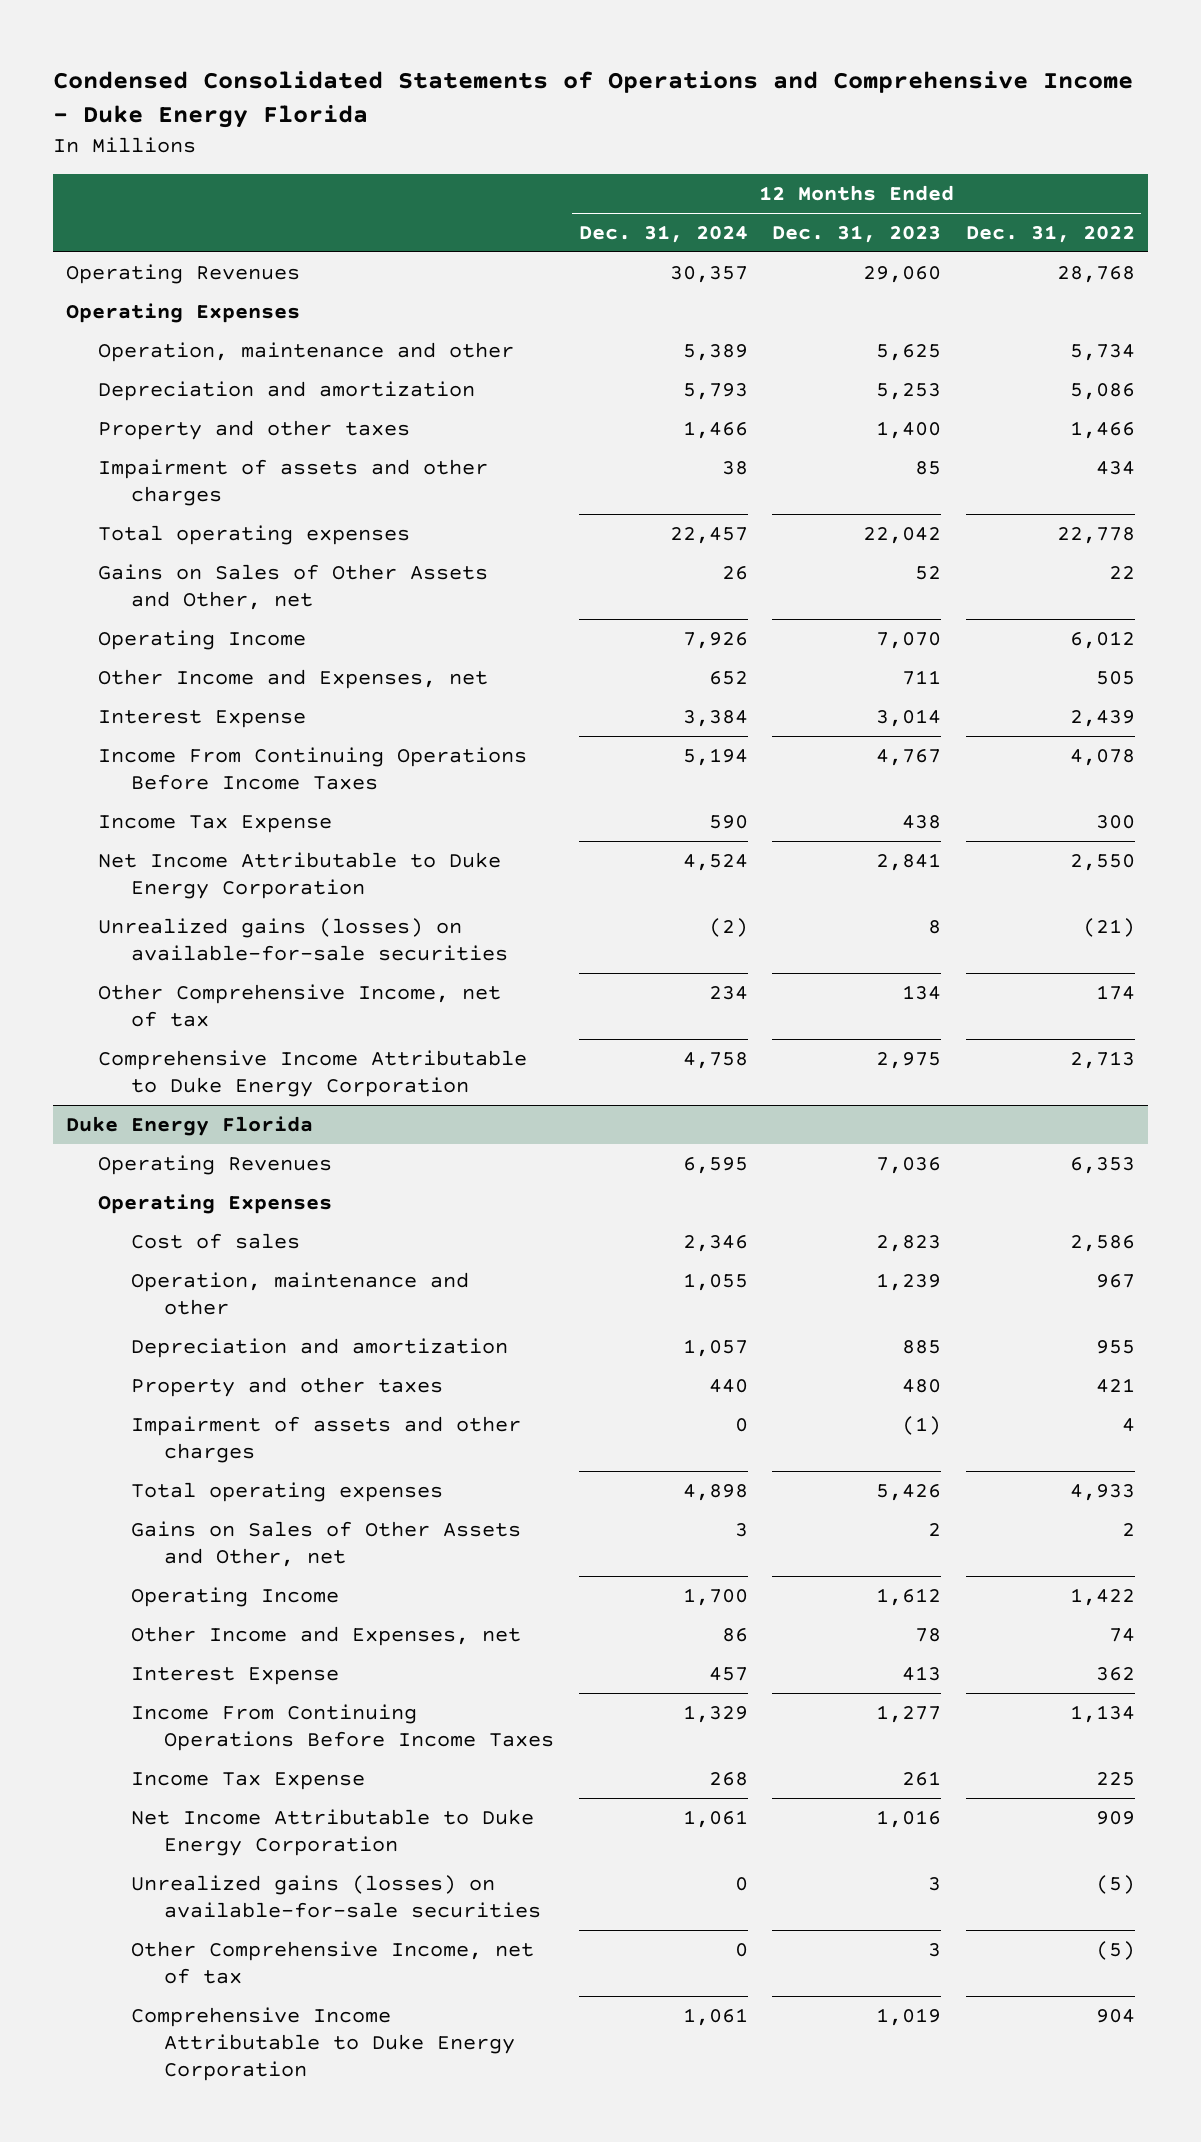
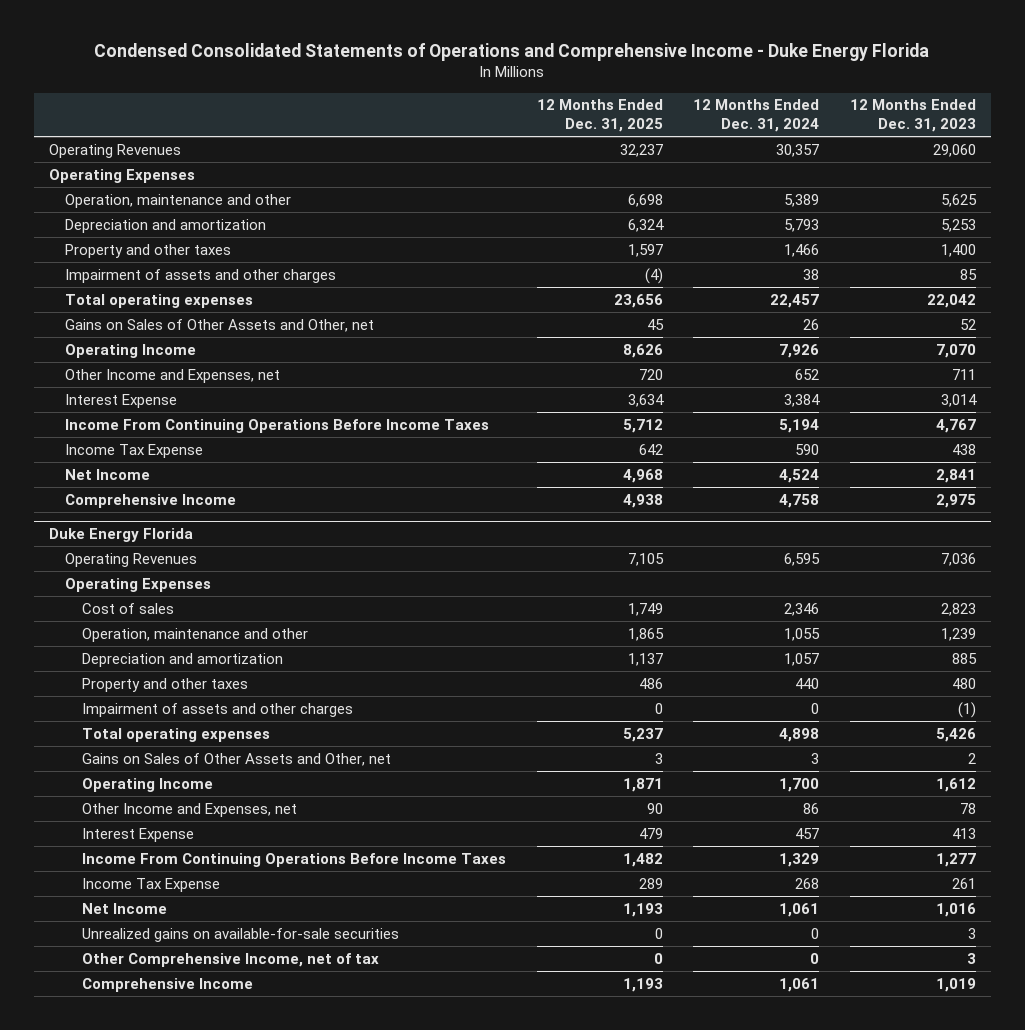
- | 12 Months Ended Dec. 31, 2024 | 12 Months Ended Dec. 31, 2023 | 12 Months Ended Dec. 31, 2022
+ | 12 Months Ended Dec. 31, 2025 | 12 Months Ended Dec. 31, 2024 | 12 Months Ended Dec. 31, 2023
- Net Income Attributable to Duke Energy Corporation | 4,524 | 2,841 | 2,550
- Unrealized gains (losses) on available-for-sale securities | (2) | 8 | (21)
- Other Comprehensive Income, net of tax | 234 | 134 | 174
- Comprehensive Income Attributable to Duke Energy Corporation | 4,758 | 2,975 | 2,713
+ Net Income | 4,968 | 4,524 | 2,841
+ Comprehensive Income | 4,938 | 4,758 | 2,975
@ Duke Energy Florida
- Net Income Attributable to Duke Energy Corporation | 1,061 | 1,016 | 909
- Unrealized gains (losses) on available-for-sale securities | 0 | 3 | (5)
+ Net Income | 1,193 | 1,061 | 1,016
+ Unrealized gains on available-for-sale securities | 0 | 0 | 3
- Comprehensive Income Attributable to Duke Energy Corporation | 1,061 | 1,019 | 904
+ Comprehensive Income | 1,193 | 1,061 | 1,019

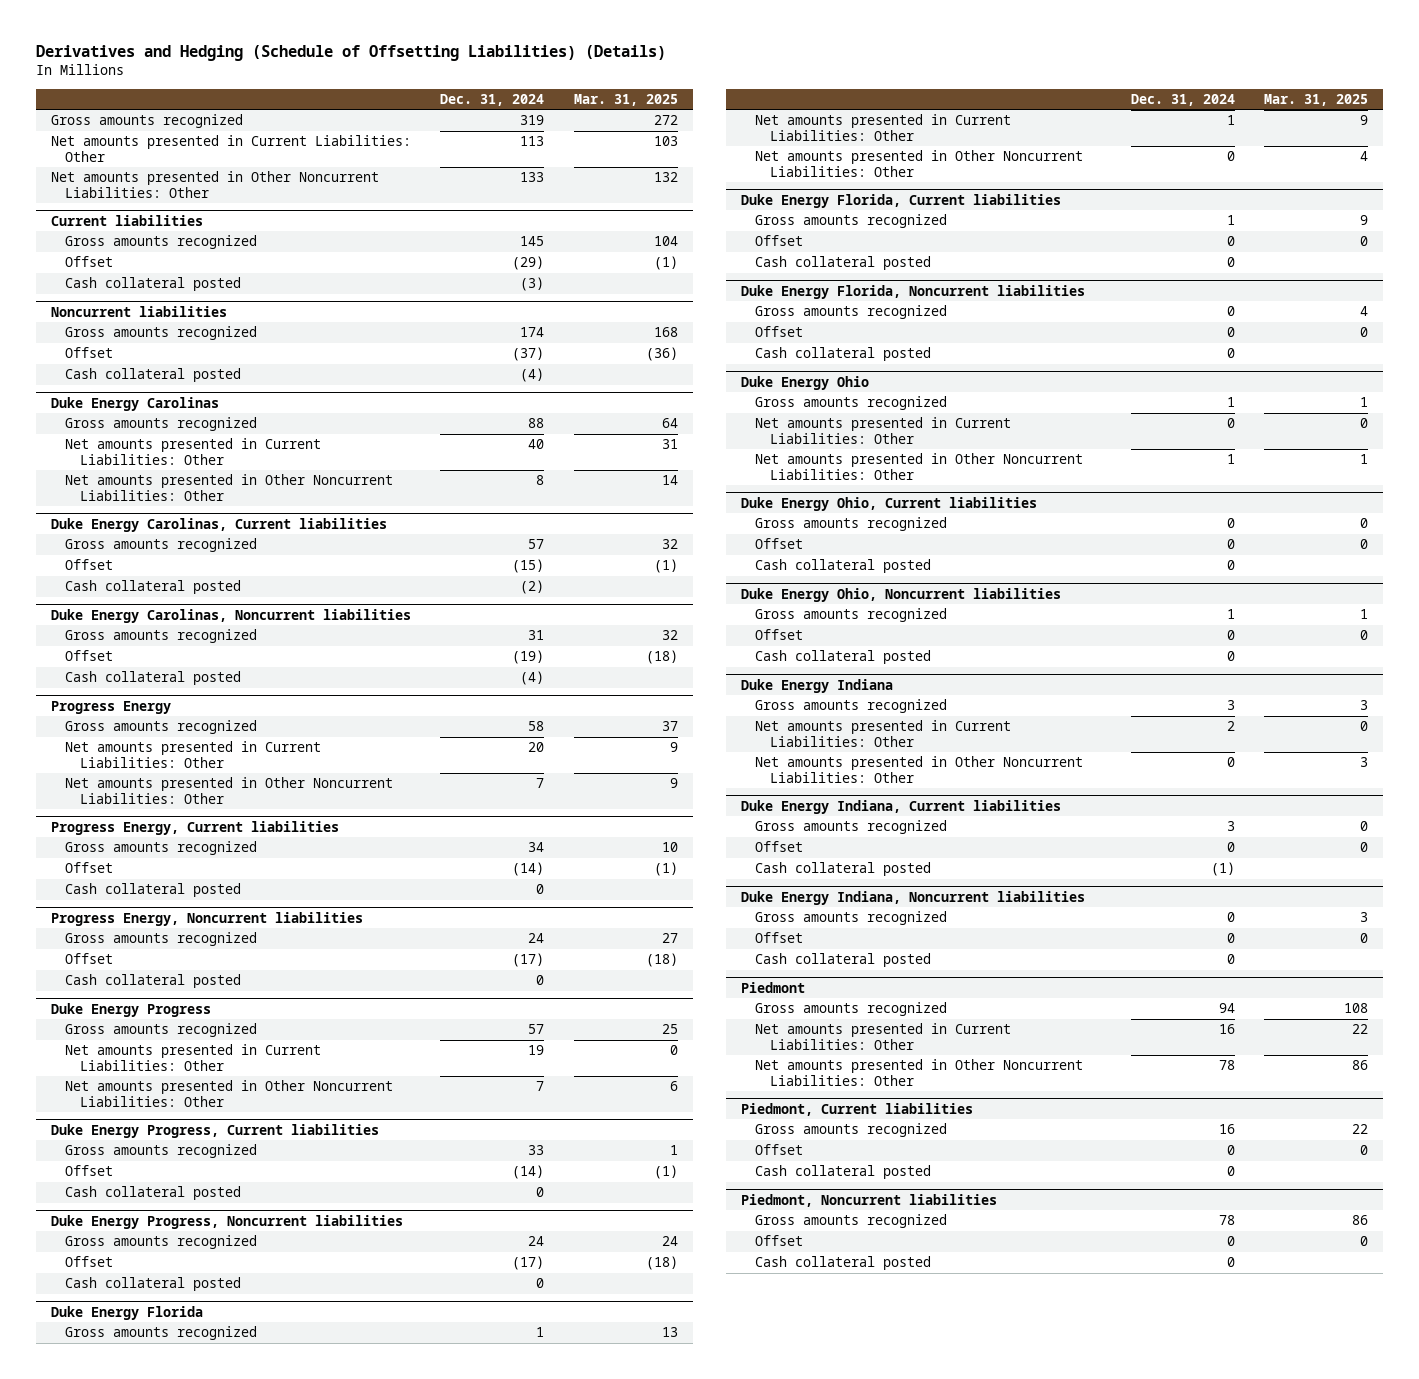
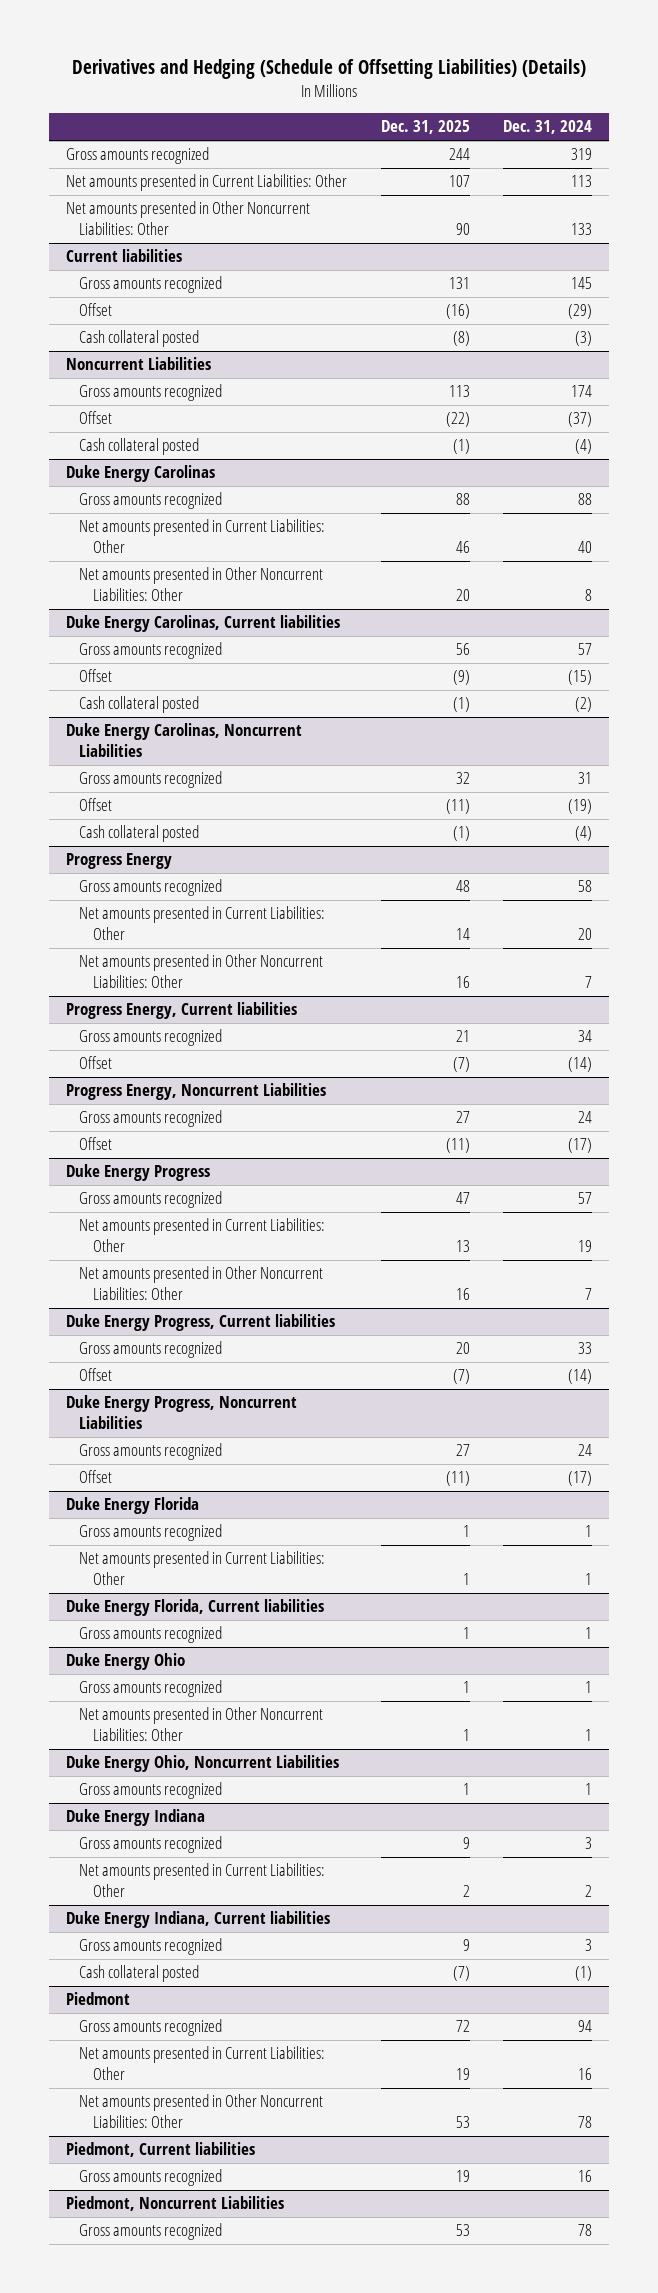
- | Dec. 31, 2024 | Mar. 31, 2025
+ | Dec. 31, 2025 | Dec. 31, 2024
- Noncurrent liabilities
+ Noncurrent Liabilities
- Duke Energy Carolinas, Noncurrent liabilities
+ Duke Energy Carolinas, Noncurrent Liabilities
@ Progress Energy, Current liabilities
- Cash collateral posted | 0 |
- Progress Energy, Noncurrent liabilities
+ Progress Energy, Noncurrent Liabilities
- Cash collateral posted | 0 |
@ Duke Energy Progress, Current liabilities
- Cash collateral posted | 0 |
- Duke Energy Progress, Noncurrent liabilities
+ Duke Energy Progress, Noncurrent Liabilities
- Cash collateral posted | 0 |
@ Duke Energy Florida
- Net amounts presented in Other Noncurrent Liabilities: Other | 0 | 4
@ Duke Energy Florida, Current liabilities
- Offset | 0 | 0
- Cash collateral posted | 0 |
- Duke Energy Florida, Noncurrent liabilities
- Gross amounts recognized | 0 | 4
- Offset | 0 | 0
- Cash collateral posted | 0 |
@ Duke Energy Ohio
- Net amounts presented in Current Liabilities: Other | 0 | 0
- Duke Energy Ohio, Current liabilities
- Gross amounts recognized | 0 | 0
- Offset | 0 | 0
- Cash collateral posted | 0 |
- Duke Energy Ohio, Noncurrent liabilities
+ Duke Energy Ohio, Noncurrent Liabilities
- Offset | 0 | 0
- Cash collateral posted | 0 |
@ Duke Energy Indiana
- Net amounts presented in Other Noncurrent Liabilities: Other | 0 | 3
@ Duke Energy Indiana, Current liabilities
- Offset | 0 | 0
- Duke Energy Indiana, Noncurrent liabilities
- Gross amounts recognized | 0 | 3
- Offset | 0 | 0
- Cash collateral posted | 0 |
@ Piedmont, Current liabilities
- Offset | 0 | 0
- Cash collateral posted | 0 |
- Piedmont, Noncurrent liabilities
+ Piedmont, Noncurrent Liabilities
- Offset | 0 | 0
- Cash collateral posted | 0 |

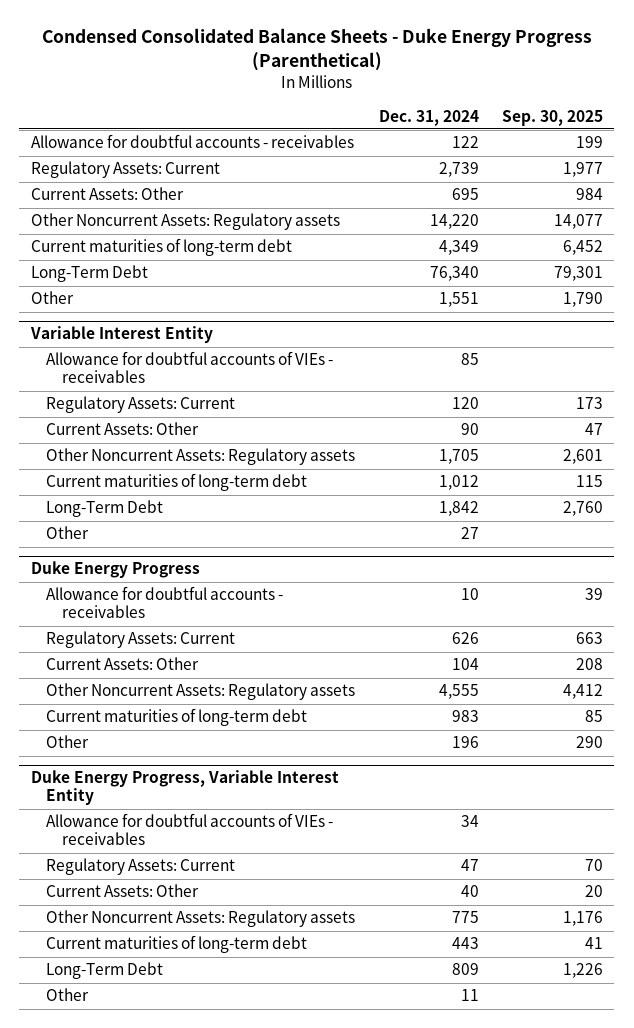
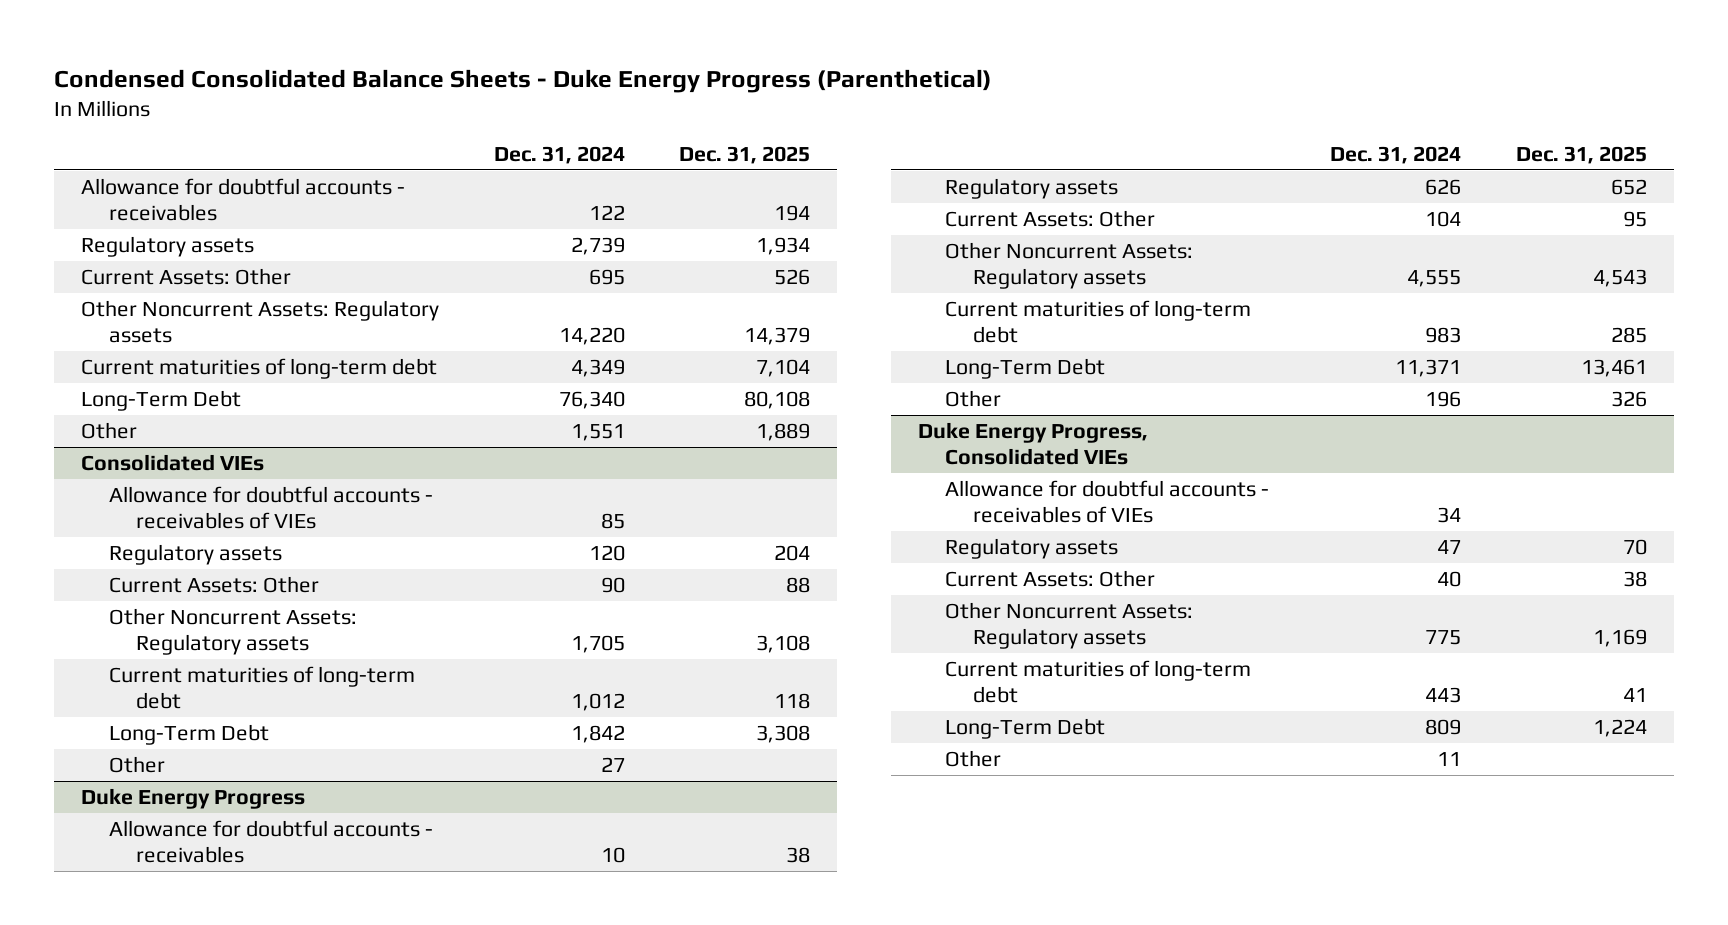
- | Dec. 31, 2024 | Sep. 30, 2025
+ | Dec. 31, 2024 | Dec. 31, 2025
- Regulatory Assets: Current | 2,739 | 1,977
+ Regulatory assets | 2,739 | 1,934
- Variable Interest Entity
- Allowance for doubtful accounts of VIEs - receivables | 85 |
- Regulatory Assets: Current | 120 | 173
+ Consolidated VIEs
+ Allowance for doubtful accounts - receivables of VIEs | 85 |
+ Regulatory assets | 120 | 204
@ Duke Energy Progress
- Regulatory Assets: Current | 626 | 663
+ Regulatory assets | 626 | 652
+ Long-Term Debt | 11,371 | 13,461
- Duke Energy Progress, Variable Interest Entity
- Allowance for doubtful accounts of VIEs - receivables | 34 |
- Regulatory Assets: Current | 47 | 70
+ Duke Energy Progress, Consolidated VIEs
+ Allowance for doubtful accounts - receivables of VIEs | 34 |
+ Regulatory assets | 47 | 70

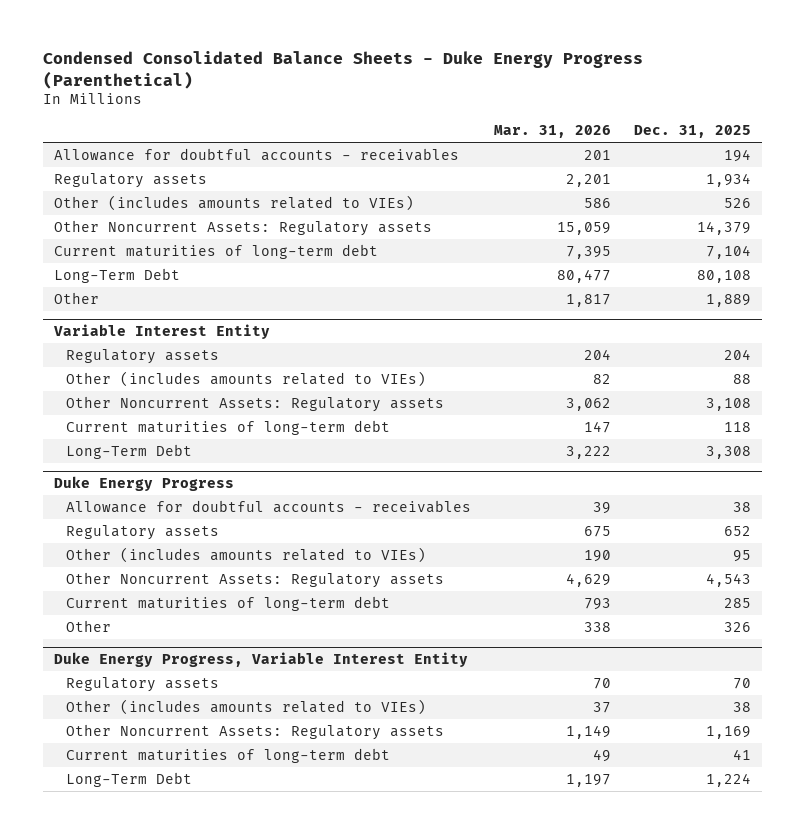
- | Dec. 31, 2024 | Dec. 31, 2025
+ | Mar. 31, 2026 | Dec. 31, 2025
- Current Assets: Other | 695 | 526
+ Other (includes amounts related to VIEs) | 586 | 526
- Consolidated VIEs
- Allowance for doubtful accounts - receivables of VIEs | 85 |
+ Variable Interest Entity
- Current Assets: Other | 90 | 88
+ Other (includes amounts related to VIEs) | 82 | 88
- Other | 27 |
@ Duke Energy Progress
- Current Assets: Other | 104 | 95
+ Other (includes amounts related to VIEs) | 190 | 95
- Long-Term Debt | 11,371 | 13,461
- Duke Energy Progress, Consolidated VIEs
- Allowance for doubtful accounts - receivables of VIEs | 34 |
+ Duke Energy Progress, Variable Interest Entity
- Current Assets: Other | 40 | 38
+ Other (includes amounts related to VIEs) | 37 | 38
- Other | 11 |

